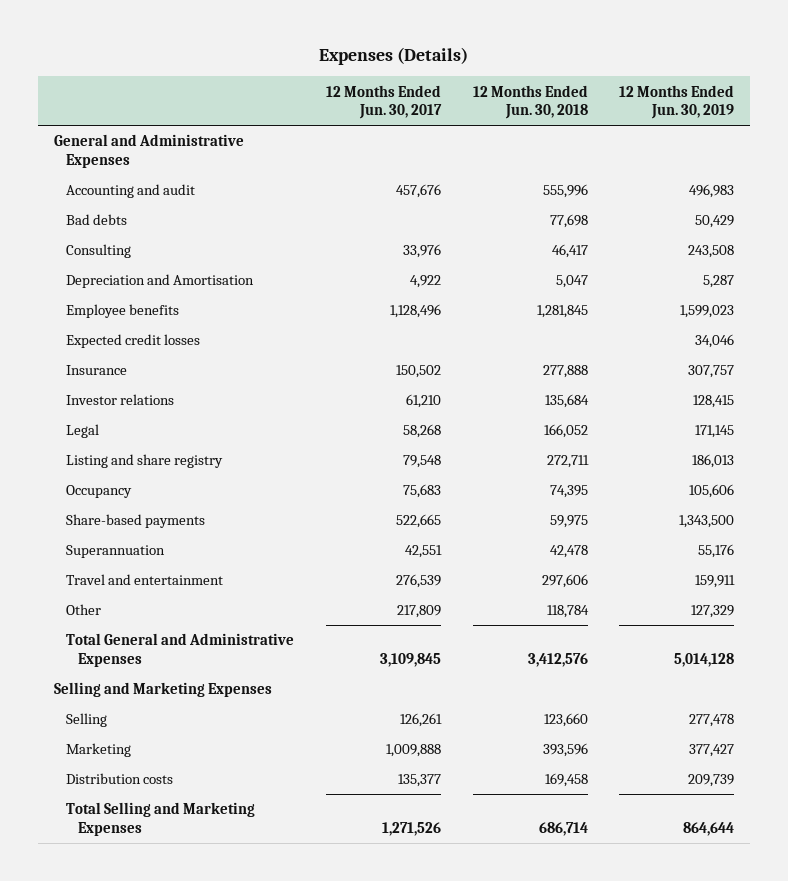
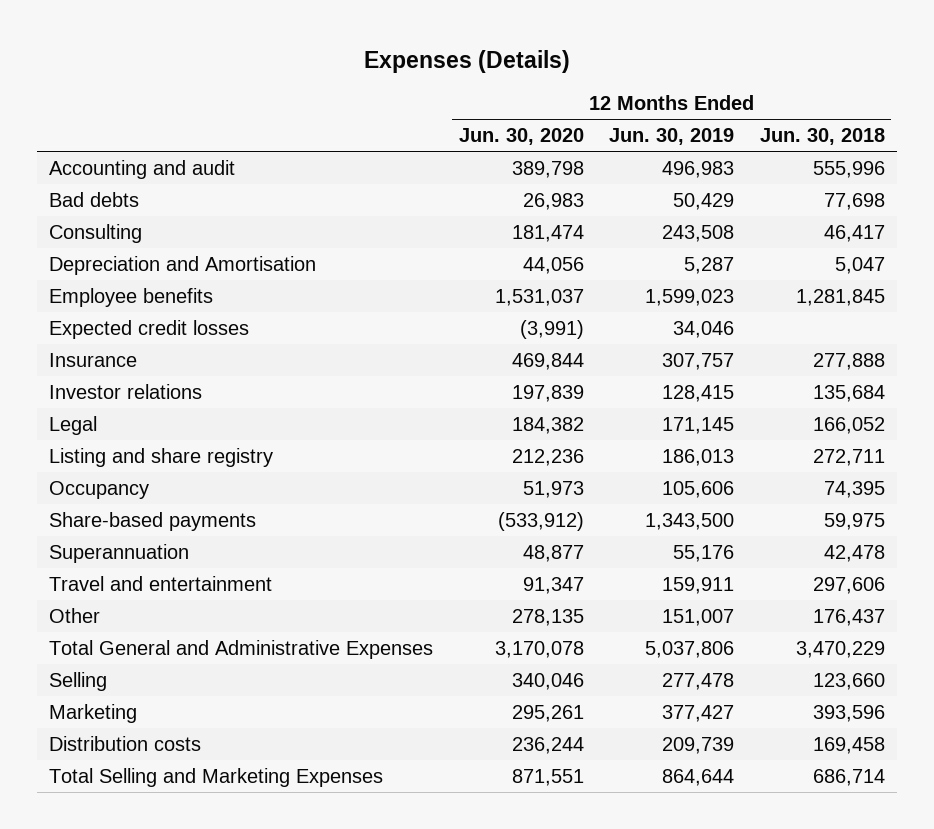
- | 12 Months Ended Jun. 30, 2017 | 12 Months Ended Jun. 30, 2018 | 12 Months Ended Jun. 30, 2019
+ | 12 Months Ended Jun. 30, 2020 | 12 Months Ended Jun. 30, 2019 | 12 Months Ended Jun. 30, 2018
- General and Administrative Expenses
- Other | 217,809 | 118,784 | 127,329
- Total General and Administrative Expenses | 3,109,845 | 3,412,576 | 5,014,128
- Selling and Marketing Expenses
+ Other | 278,135 | 151,007 | 176,437
+ Total General and Administrative Expenses | 3,170,078 | 5,037,806 | 3,470,229

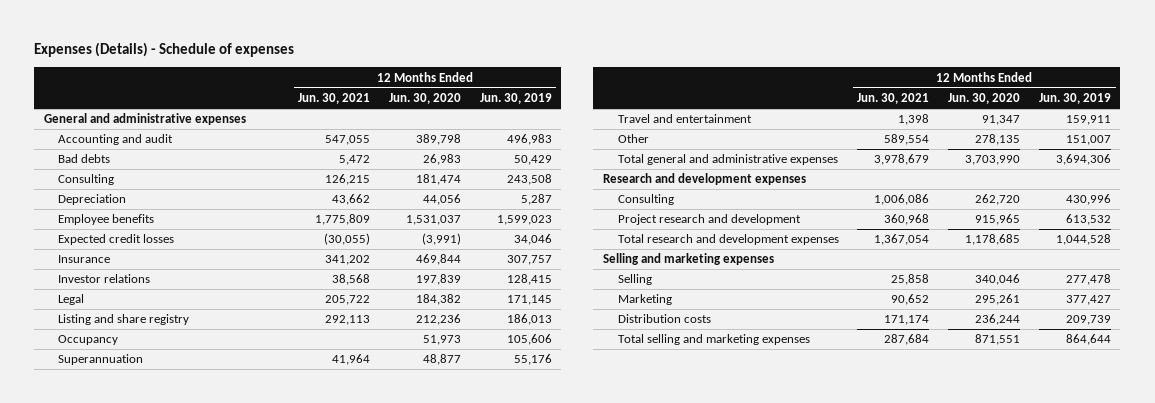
- Expenses (Details)
+ Expenses (Details) - Schedule of expenses
- | 12 Months Ended Jun. 30, 2020 | 12 Months Ended Jun. 30, 2019 | 12 Months Ended Jun. 30, 2018
+ | 12 Months Ended Jun. 30, 2021 | 12 Months Ended Jun. 30, 2020 | 12 Months Ended Jun. 30, 2019
+ General and administrative expenses
- Depreciation and Amortisation | 44,056 | 5,287 | 5,047
+ Depreciation | 43,662 | 44,056 | 5,287
- Share-based payments | (533,912) | 1,343,500 | 59,975
- Total General and Administrative Expenses | 3,170,078 | 5,037,806 | 3,470,229
+ Total general and administrative expenses | 3,978,679 | 3,703,990 | 3,694,306
+ Research and development expenses
+ Consulting | 1,006,086 | 262,720 | 430,996
+ Project research and development | 360,968 | 915,965 | 613,532
+ Total research and development expenses | 1,367,054 | 1,178,685 | 1,044,528
+ Selling and marketing expenses
- Total Selling and Marketing Expenses | 871,551 | 864,644 | 686,714
+ Total selling and marketing expenses | 287,684 | 871,551 | 864,644

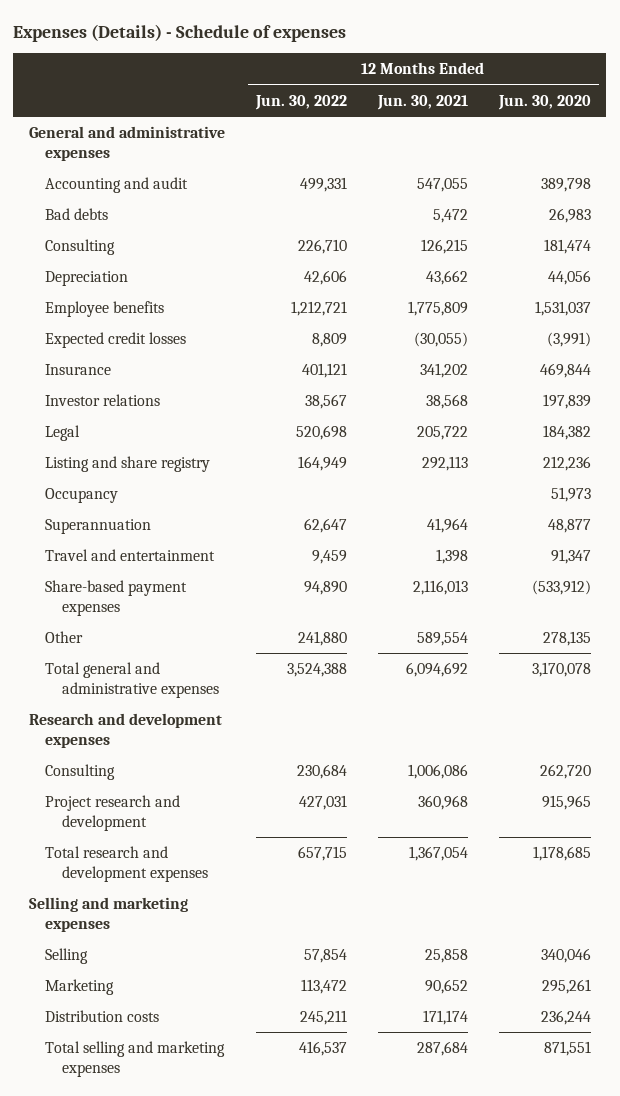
- | 12 Months Ended Jun. 30, 2021 | 12 Months Ended Jun. 30, 2020 | 12 Months Ended Jun. 30, 2019
+ | 12 Months Ended Jun. 30, 2022 | 12 Months Ended Jun. 30, 2021 | 12 Months Ended Jun. 30, 2020
+ Share-based payment expenses | 94,890 | 2,116,013 | (533,912)
- Total general and administrative expenses | 3,978,679 | 3,703,990 | 3,694,306
+ Total general and administrative expenses | 3,524,388 | 6,094,692 | 3,170,078

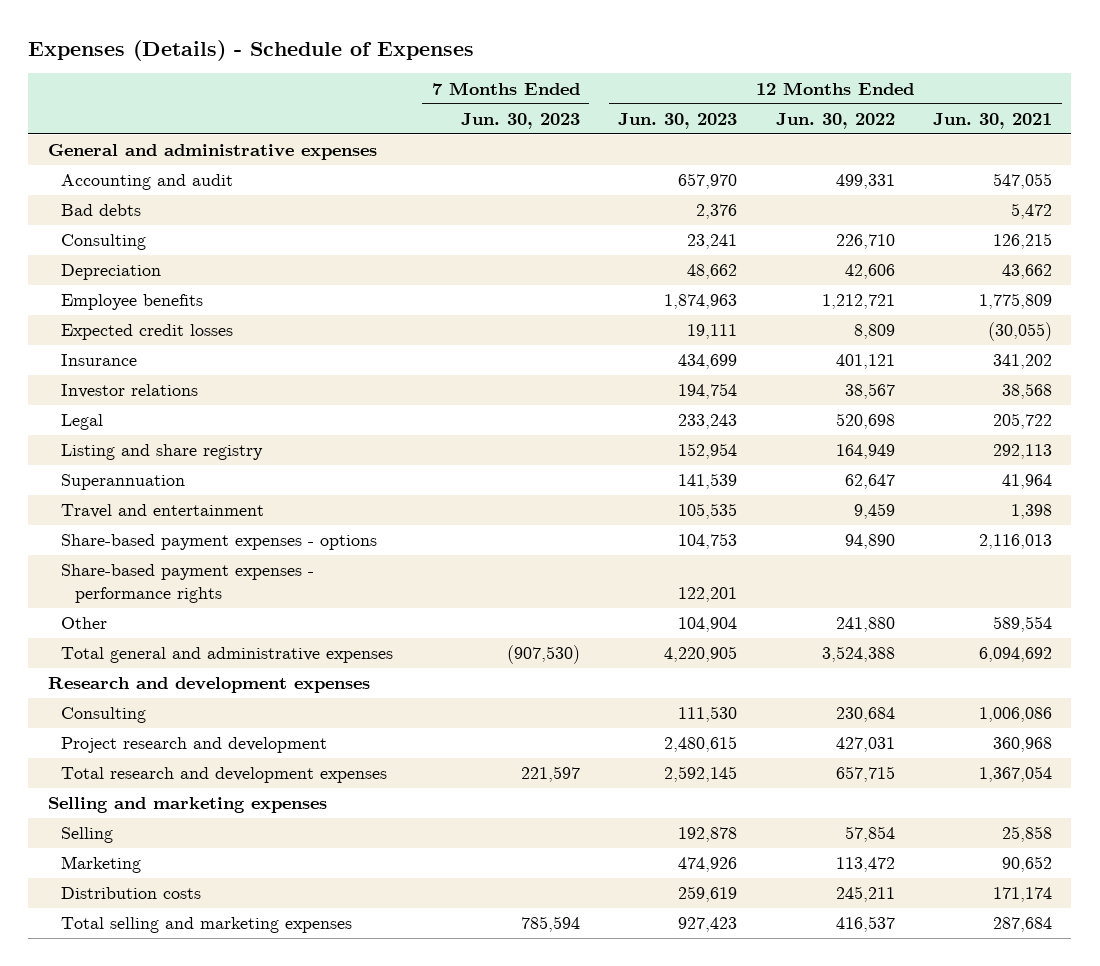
- Expenses (Details) - Schedule of expenses
+ Expenses (Details) - Schedule of Expenses
- | 12 Months Ended Jun. 30, 2022 | 12 Months Ended Jun. 30, 2021 | 12 Months Ended Jun. 30, 2020
+ | 7 Months Ended Jun. 30, 2023 | 12 Months Ended Jun. 30, 2023 | 12 Months Ended Jun. 30, 2022 | 12 Months Ended Jun. 30, 2021
- Occupancy | | | 51,973
- Share-based payment expenses | 94,890 | 2,116,013 | (533,912)
+ Share-based payment expenses - options | | 104,753 | 94,890 | 2,116,013
+ Share-based payment expenses - performance rights | | 122,201 | |

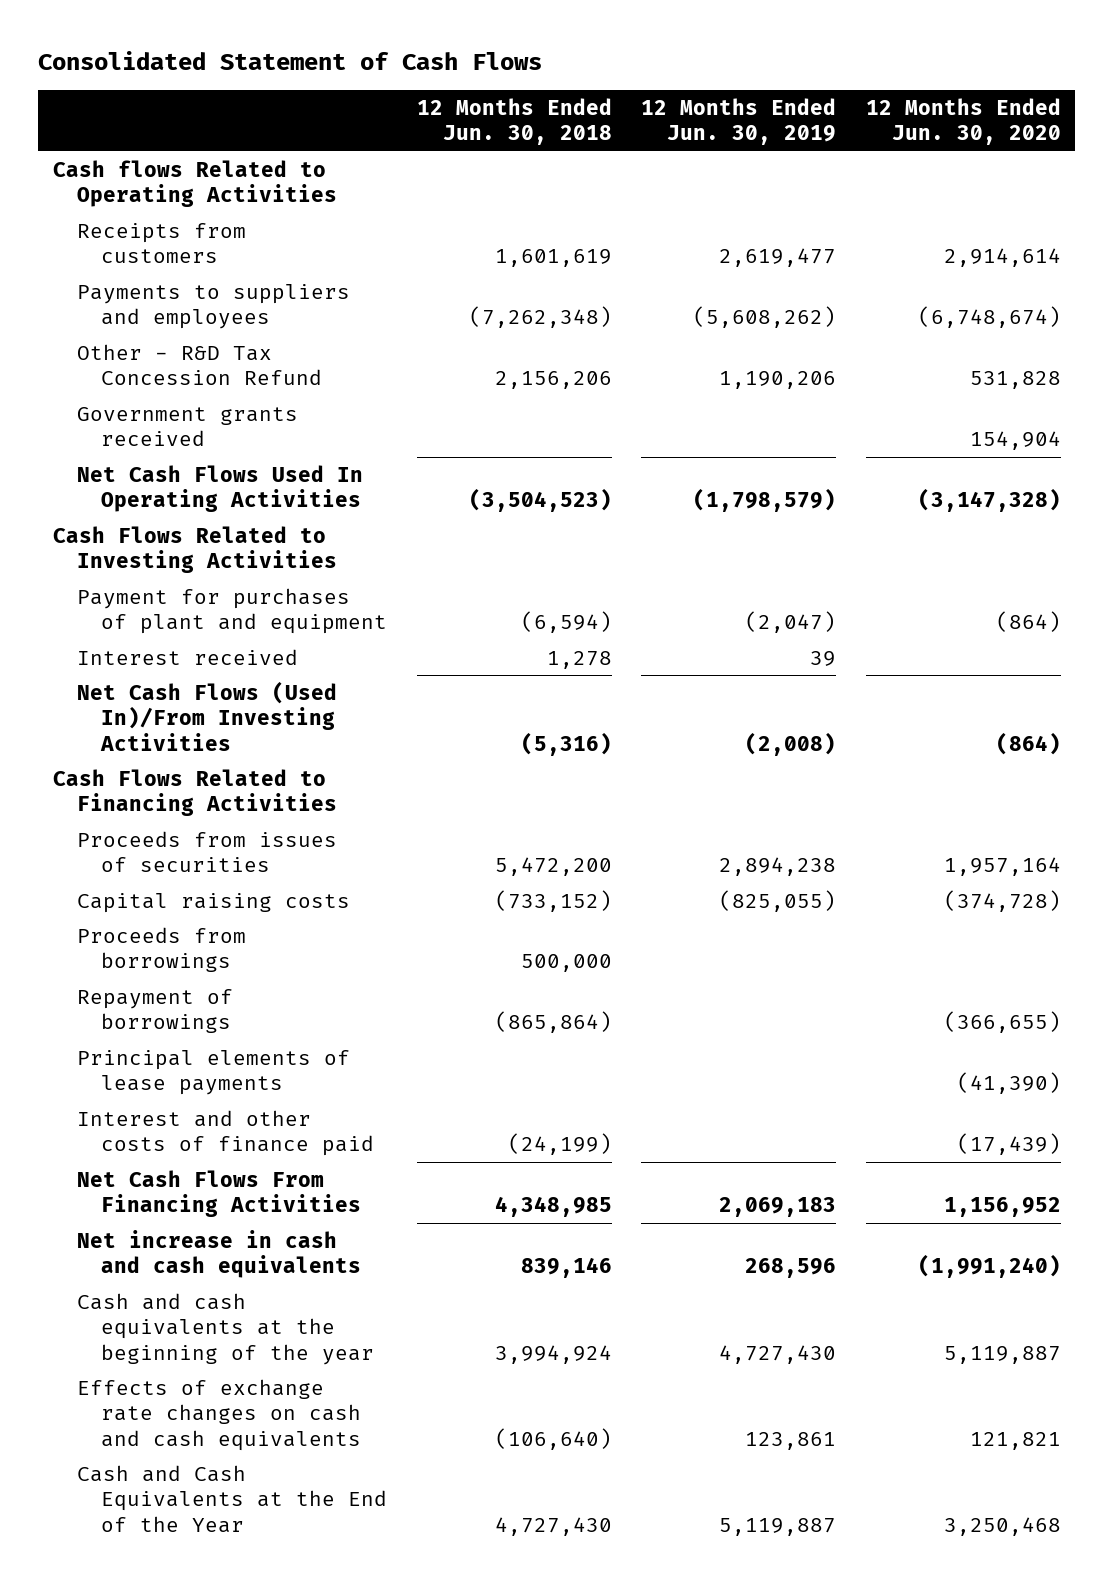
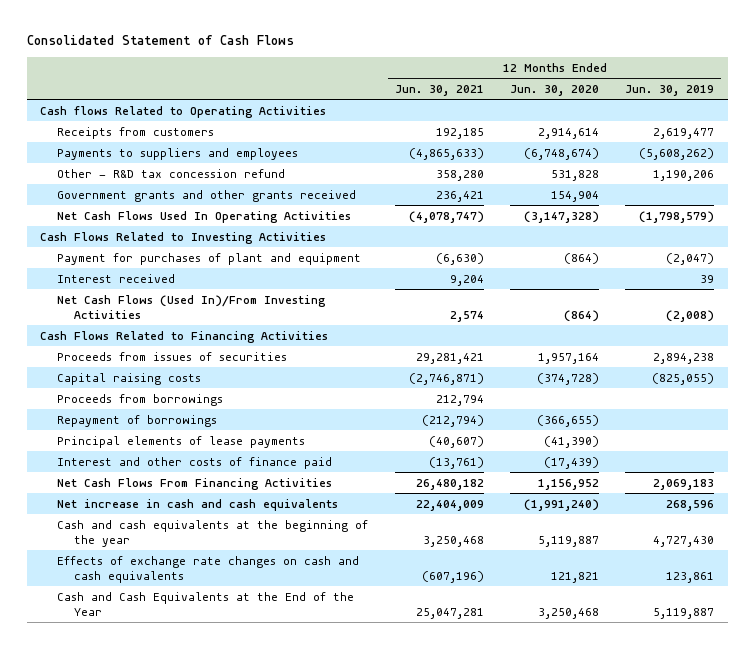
- | 12 Months Ended Jun. 30, 2018 | 12 Months Ended Jun. 30, 2019 | 12 Months Ended Jun. 30, 2020
+ | 12 Months Ended Jun. 30, 2021 | 12 Months Ended Jun. 30, 2020 | 12 Months Ended Jun. 30, 2019
- Other - R&D Tax Concession Refund | 2,156,206 | 1,190,206 | 531,828
- Government grants received | | | 154,904
+ Other - R&D tax concession refund | 358,280 | 531,828 | 1,190,206
+ Government grants and other grants received | 236,421 | 154,904 |

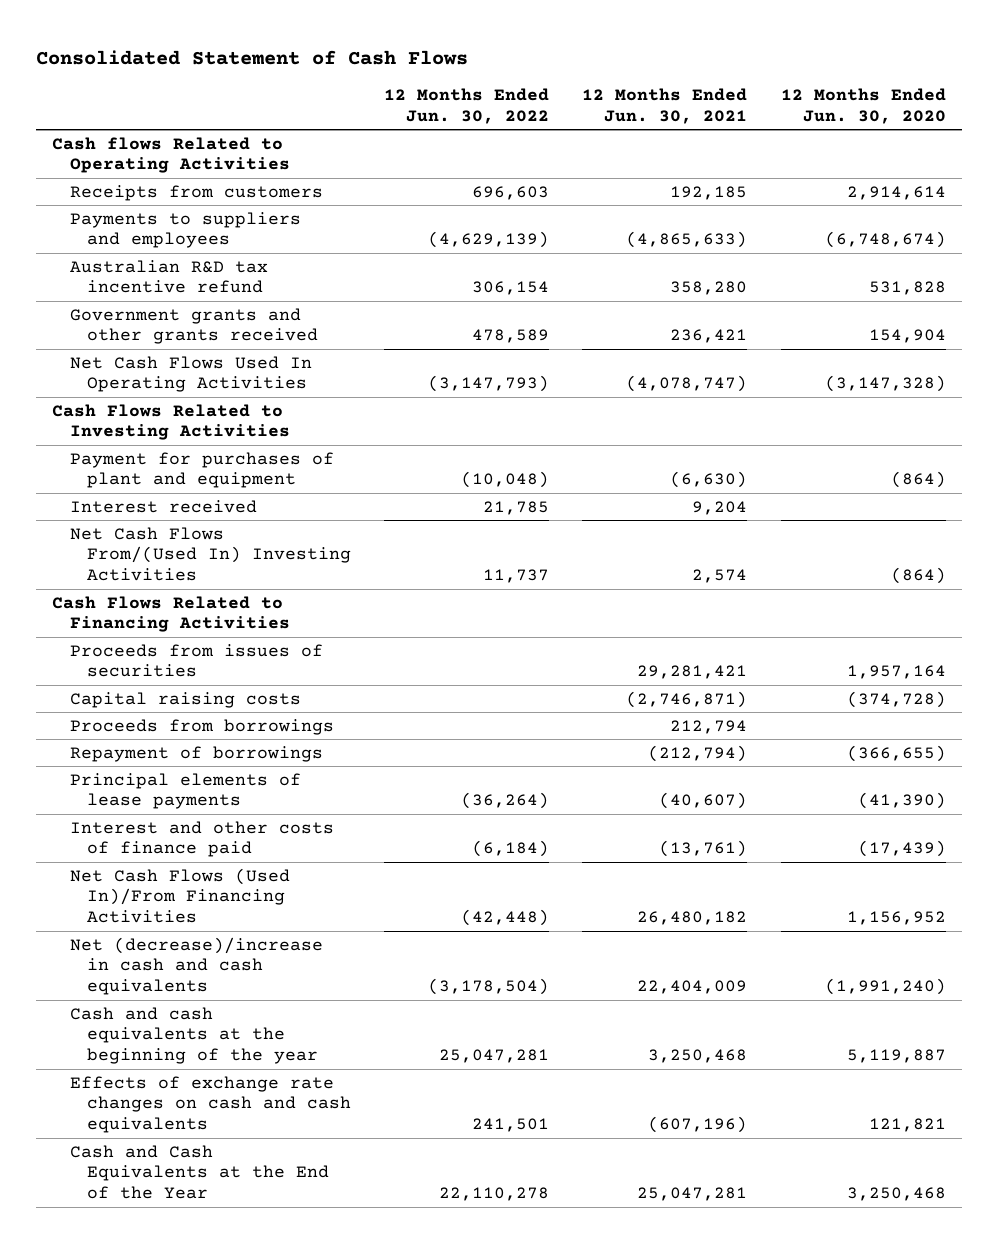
- | 12 Months Ended Jun. 30, 2021 | 12 Months Ended Jun. 30, 2020 | 12 Months Ended Jun. 30, 2019
+ | 12 Months Ended Jun. 30, 2022 | 12 Months Ended Jun. 30, 2021 | 12 Months Ended Jun. 30, 2020
- Other - R&D tax concession refund | 358,280 | 531,828 | 1,190,206
+ Australian R&D tax incentive refund | 306,154 | 358,280 | 531,828
- Net Cash Flows (Used In)/From Investing Activities | 2,574 | (864) | (2,008)
+ Net Cash Flows From/(Used In) Investing Activities | 11,737 | 2,574 | (864)
- Net Cash Flows From Financing Activities | 26,480,182 | 1,156,952 | 2,069,183
- Net increase in cash and cash equivalents | 22,404,009 | (1,991,240) | 268,596
+ Net Cash Flows (Used In)/From Financing Activities | (42,448) | 26,480,182 | 1,156,952
+ Net (decrease)/increase in cash and cash equivalents | (3,178,504) | 22,404,009 | (1,991,240)

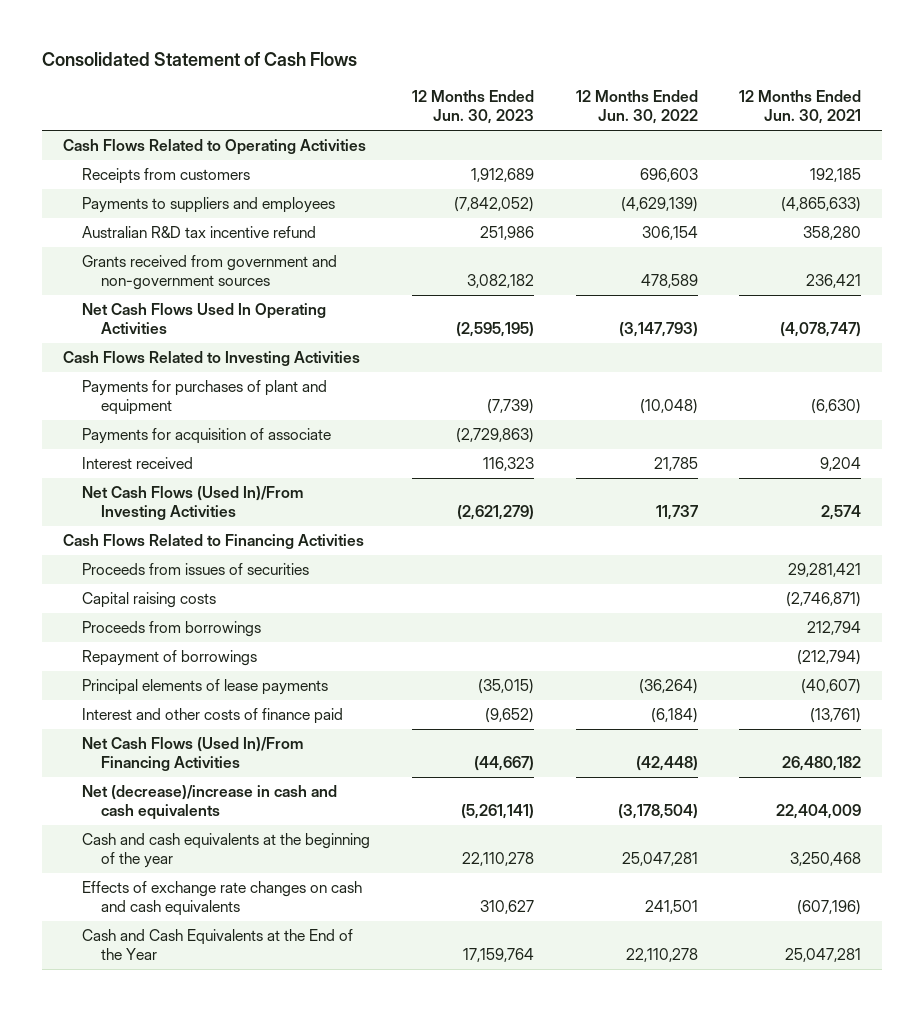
- | 12 Months Ended Jun. 30, 2022 | 12 Months Ended Jun. 30, 2021 | 12 Months Ended Jun. 30, 2020
+ | 12 Months Ended Jun. 30, 2023 | 12 Months Ended Jun. 30, 2022 | 12 Months Ended Jun. 30, 2021
- Cash flows Related to Operating Activities
+ Cash Flows Related to Operating Activities
- Government grants and other grants received | 478,589 | 236,421 | 154,904
+ Grants received from government and non-government sources | 3,082,182 | 478,589 | 236,421
- Payment for purchases of plant and equipment | (10,048) | (6,630) | (864)
+ Payments for purchases of plant and equipment | (7,739) | (10,048) | (6,630)
+ Payments for acquisition of associate | (2,729,863) | |
- Net Cash Flows From/(Used In) Investing Activities | 11,737 | 2,574 | (864)
+ Net Cash Flows (Used In)/From Investing Activities | (2,621,279) | 11,737 | 2,574

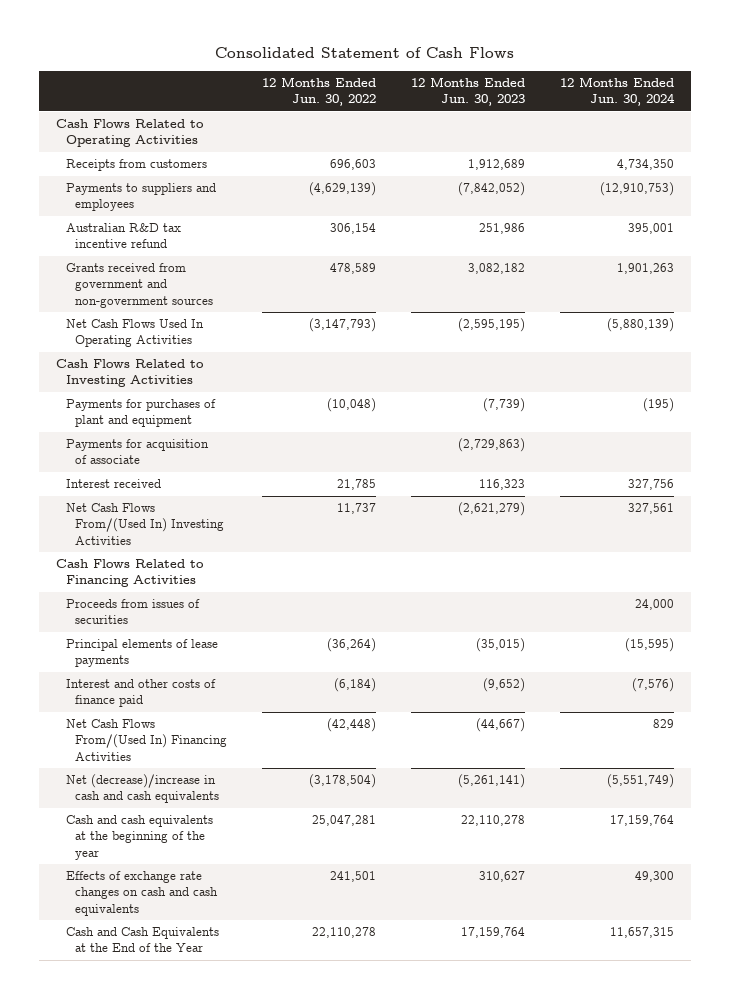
- | 12 Months Ended Jun. 30, 2023 | 12 Months Ended Jun. 30, 2022 | 12 Months Ended Jun. 30, 2021
+ | 12 Months Ended Jun. 30, 2022 | 12 Months Ended Jun. 30, 2023 | 12 Months Ended Jun. 30, 2024
- Net Cash Flows (Used In)/From Investing Activities | (2,621,279) | 11,737 | 2,574
+ Net Cash Flows From/(Used In) Investing Activities | 11,737 | (2,621,279) | 327,561
- Capital raising costs | | | (2,746,871)
- Proceeds from borrowings | | | 212,794
- Repayment of borrowings | | | (212,794)
- Net Cash Flows (Used In)/From Financing Activities | (44,667) | (42,448) | 26,480,182
+ Net Cash Flows From/(Used In) Financing Activities | (42,448) | (44,667) | 829

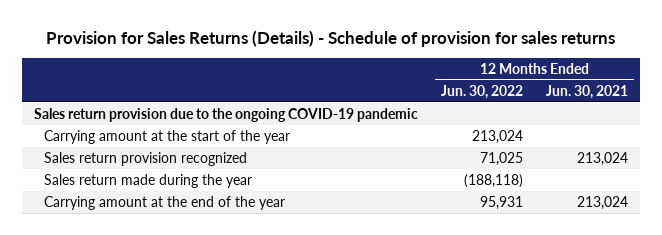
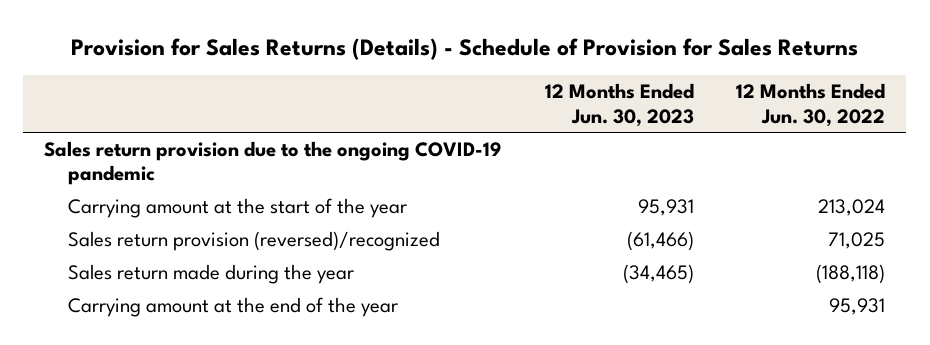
- Provision for Sales Returns (Details) - Schedule of provision for sales returns
+ Provision for Sales Returns (Details) - Schedule of Provision for Sales Returns
- | 12 Months Ended Jun. 30, 2022 | 12 Months Ended Jun. 30, 2021
+ | 12 Months Ended Jun. 30, 2023 | 12 Months Ended Jun. 30, 2022
- Sales return provision recognized | 71,025 | 213,024
+ Sales return provision (reversed)/recognized | (61,466) | 71,025

